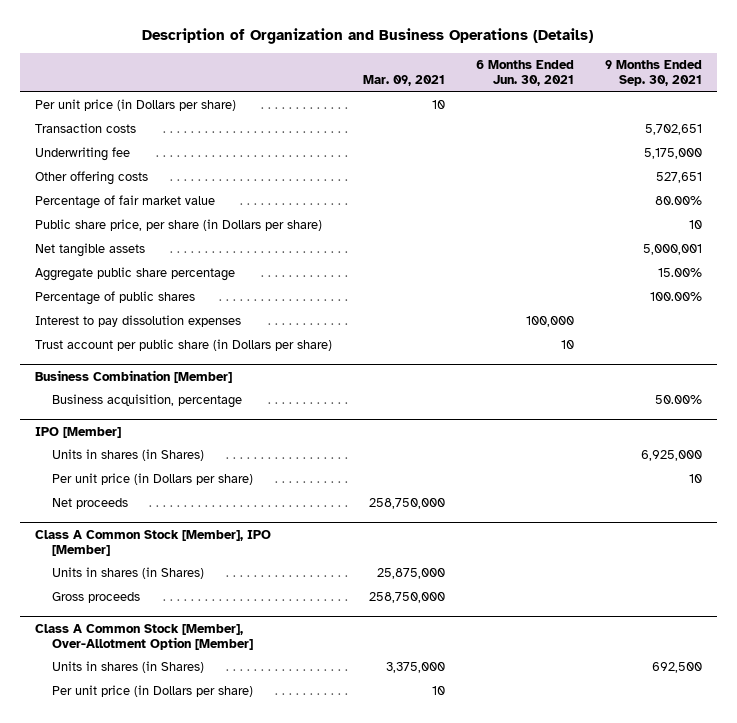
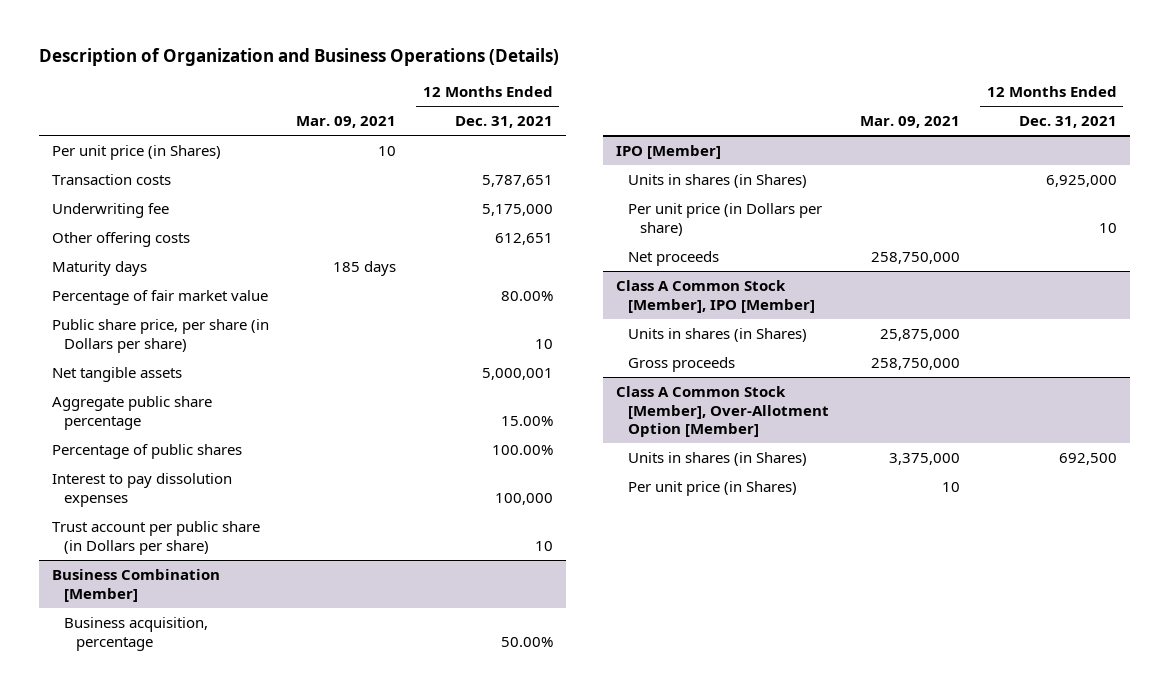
- | Mar. 09, 2021 | 6 Months Ended Jun. 30, 2021 | 9 Months Ended Sep. 30, 2021
+ | Mar. 09, 2021 | 12 Months Ended Dec. 31, 2021
- Per unit price (in Dollars per share) | 10 | |
+ Per unit price (in Shares) | 10 |
+ Maturity days | 185 days |
@ Class A Common Stock [Member], Over-Allotment Option [Member]
- Per unit price (in Dollars per share) | 10 | |
+ Per unit price (in Shares) | 10 |

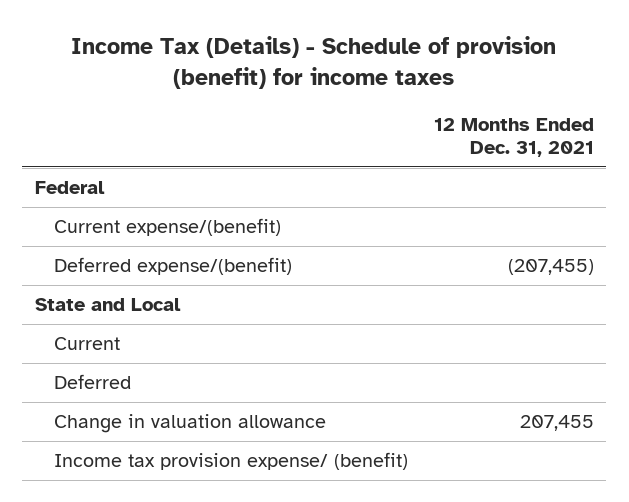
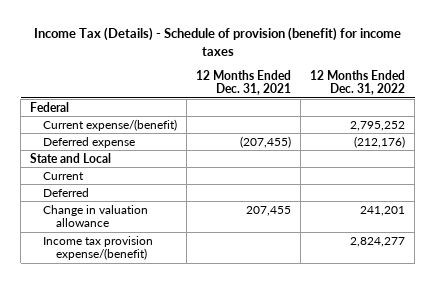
- | 12 Months Ended Dec. 31, 2021
+ | 12 Months Ended Dec. 31, 2021 | 12 Months Ended Dec. 31, 2022
- Deferred expense/(benefit) | (207,455)
+ Deferred expense | (207,455) | (212,176)
- Income tax provision expense/ (benefit)
+ Income tax provision expense/(benefit) | | 2,824,277

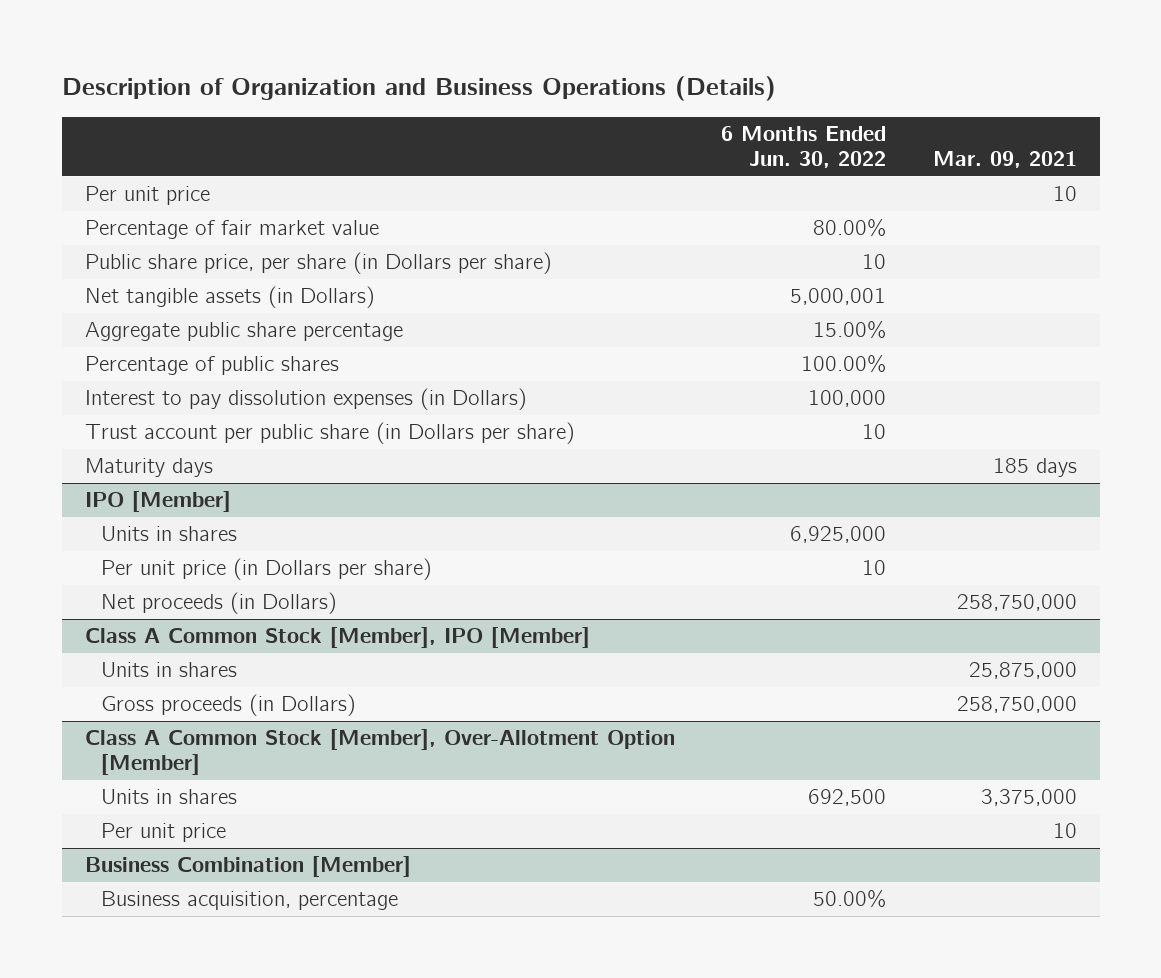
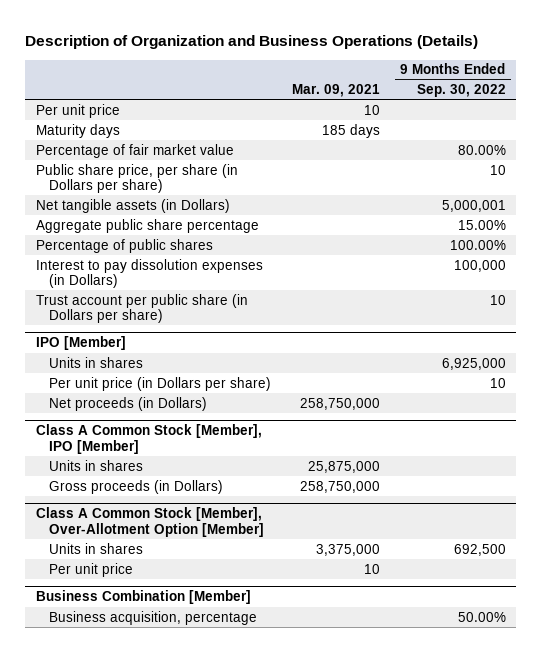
- | 6 Months Ended Jun. 30, 2022 | Mar. 09, 2021
+ | Mar. 09, 2021 | 9 Months Ended Sep. 30, 2022
moved up: Maturity days | 185 days |

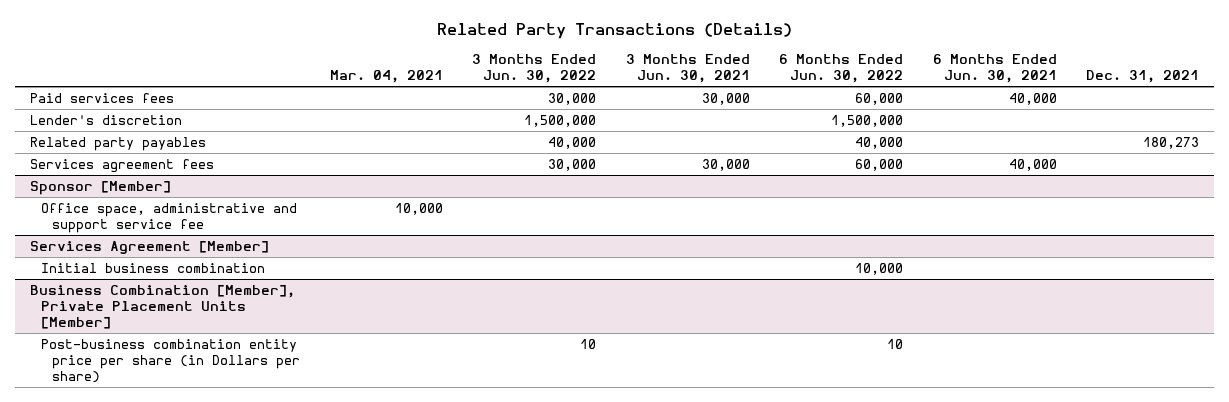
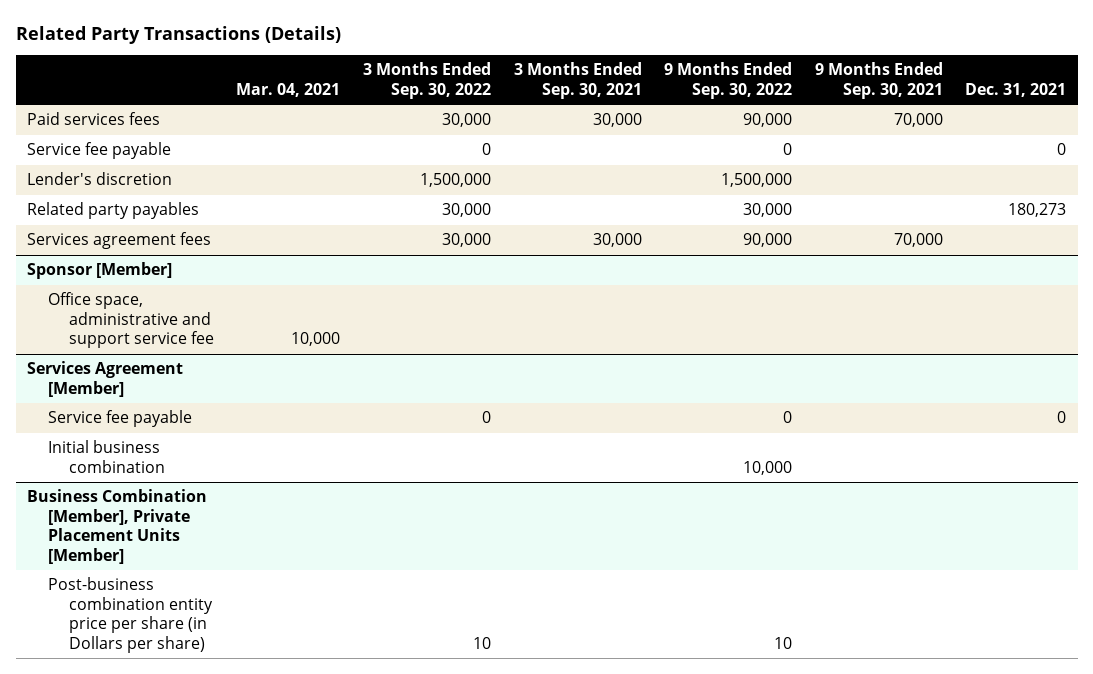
- | Mar. 04, 2021 | 3 Months Ended Jun. 30, 2022 | 3 Months Ended Jun. 30, 2021 | 6 Months Ended Jun. 30, 2022 | 6 Months Ended Jun. 30, 2021 | Dec. 31, 2021
+ | Mar. 04, 2021 | 3 Months Ended Sep. 30, 2022 | 3 Months Ended Sep. 30, 2021 | 9 Months Ended Sep. 30, 2022 | 9 Months Ended Sep. 30, 2021 | Dec. 31, 2021
+ Service fee payable | | 0 | | 0 | | 0
@ Services Agreement [Member]
+ Service fee payable | | 0 | | 0 | | 0

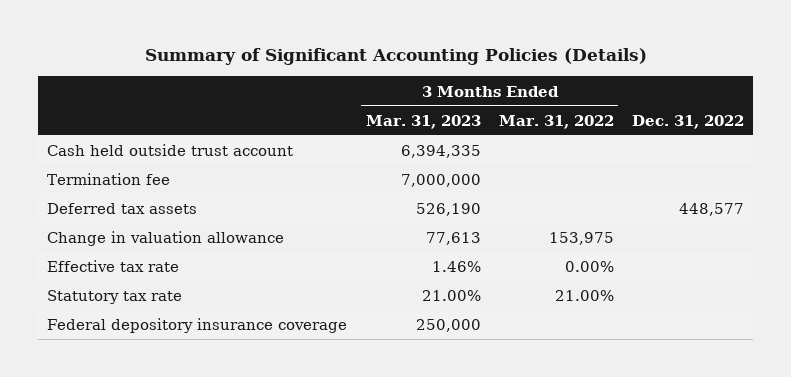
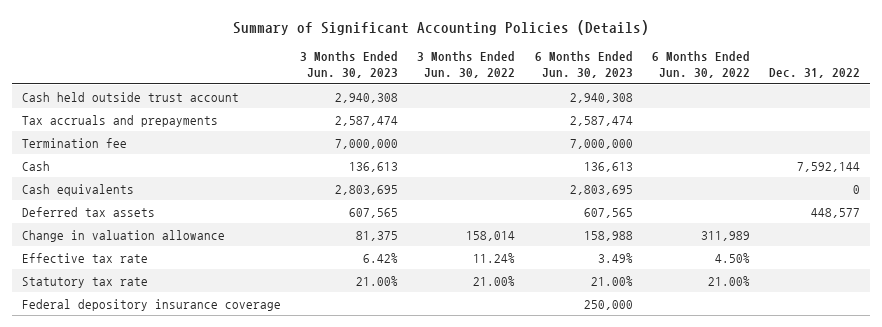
- | 3 Months Ended Mar. 31, 2023 | 3 Months Ended Mar. 31, 2022 | Dec. 31, 2022
+ | 3 Months Ended Jun. 30, 2023 | 3 Months Ended Jun. 30, 2022 | 6 Months Ended Jun. 30, 2023 | 6 Months Ended Jun. 30, 2022 | Dec. 31, 2022
+ Tax accruals and prepayments | 2,587,474 | | 2,587,474 | |
+ Cash | 136,613 | | 136,613 | | 7,592,144
+ Cash equivalents | 2,803,695 | | 2,803,695 | | 0

